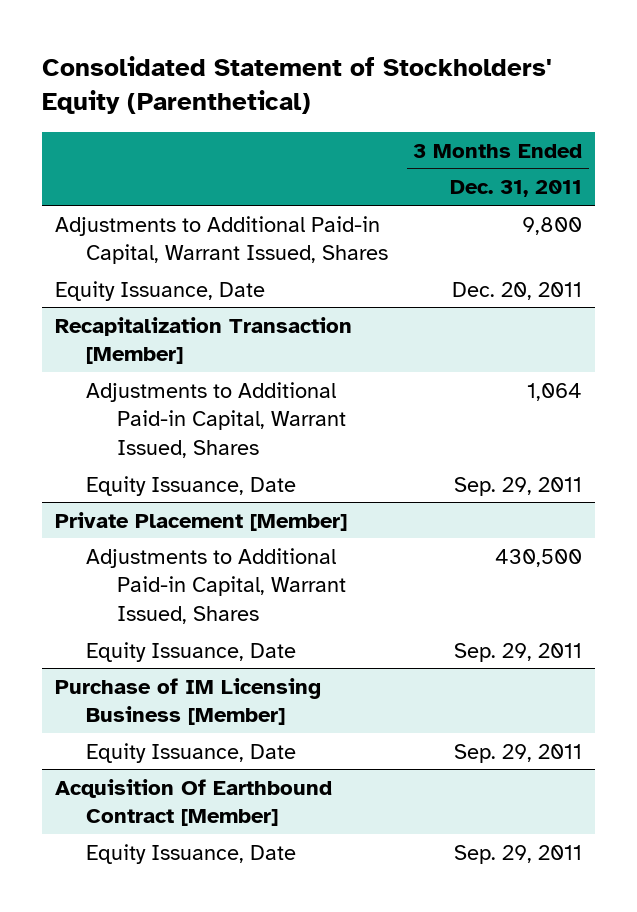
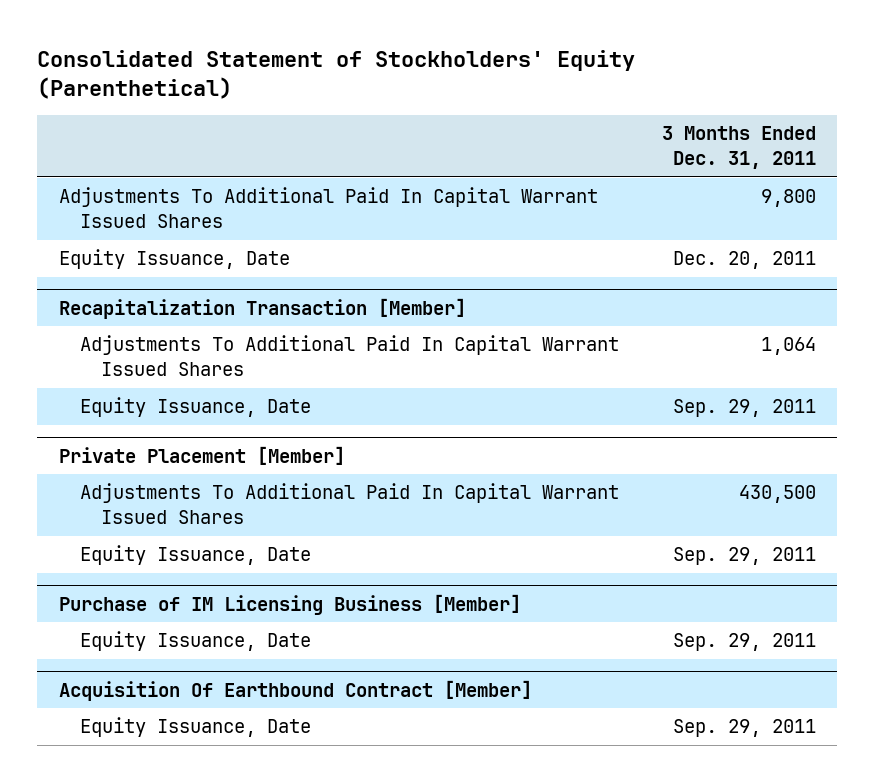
- Adjustments to Additional Paid-in Capital, Warrant Issued, Shares | 9,800
+ Adjustments To Additional Paid In Capital Warrant Issued Shares | 9,800
@ Recapitalization Transaction [Member]
- Adjustments to Additional Paid-in Capital, Warrant Issued, Shares | 1,064
+ Adjustments To Additional Paid In Capital Warrant Issued Shares | 1,064
@ Private Placement [Member]
- Adjustments to Additional Paid-in Capital, Warrant Issued, Shares | 430,500
+ Adjustments To Additional Paid In Capital Warrant Issued Shares | 430,500

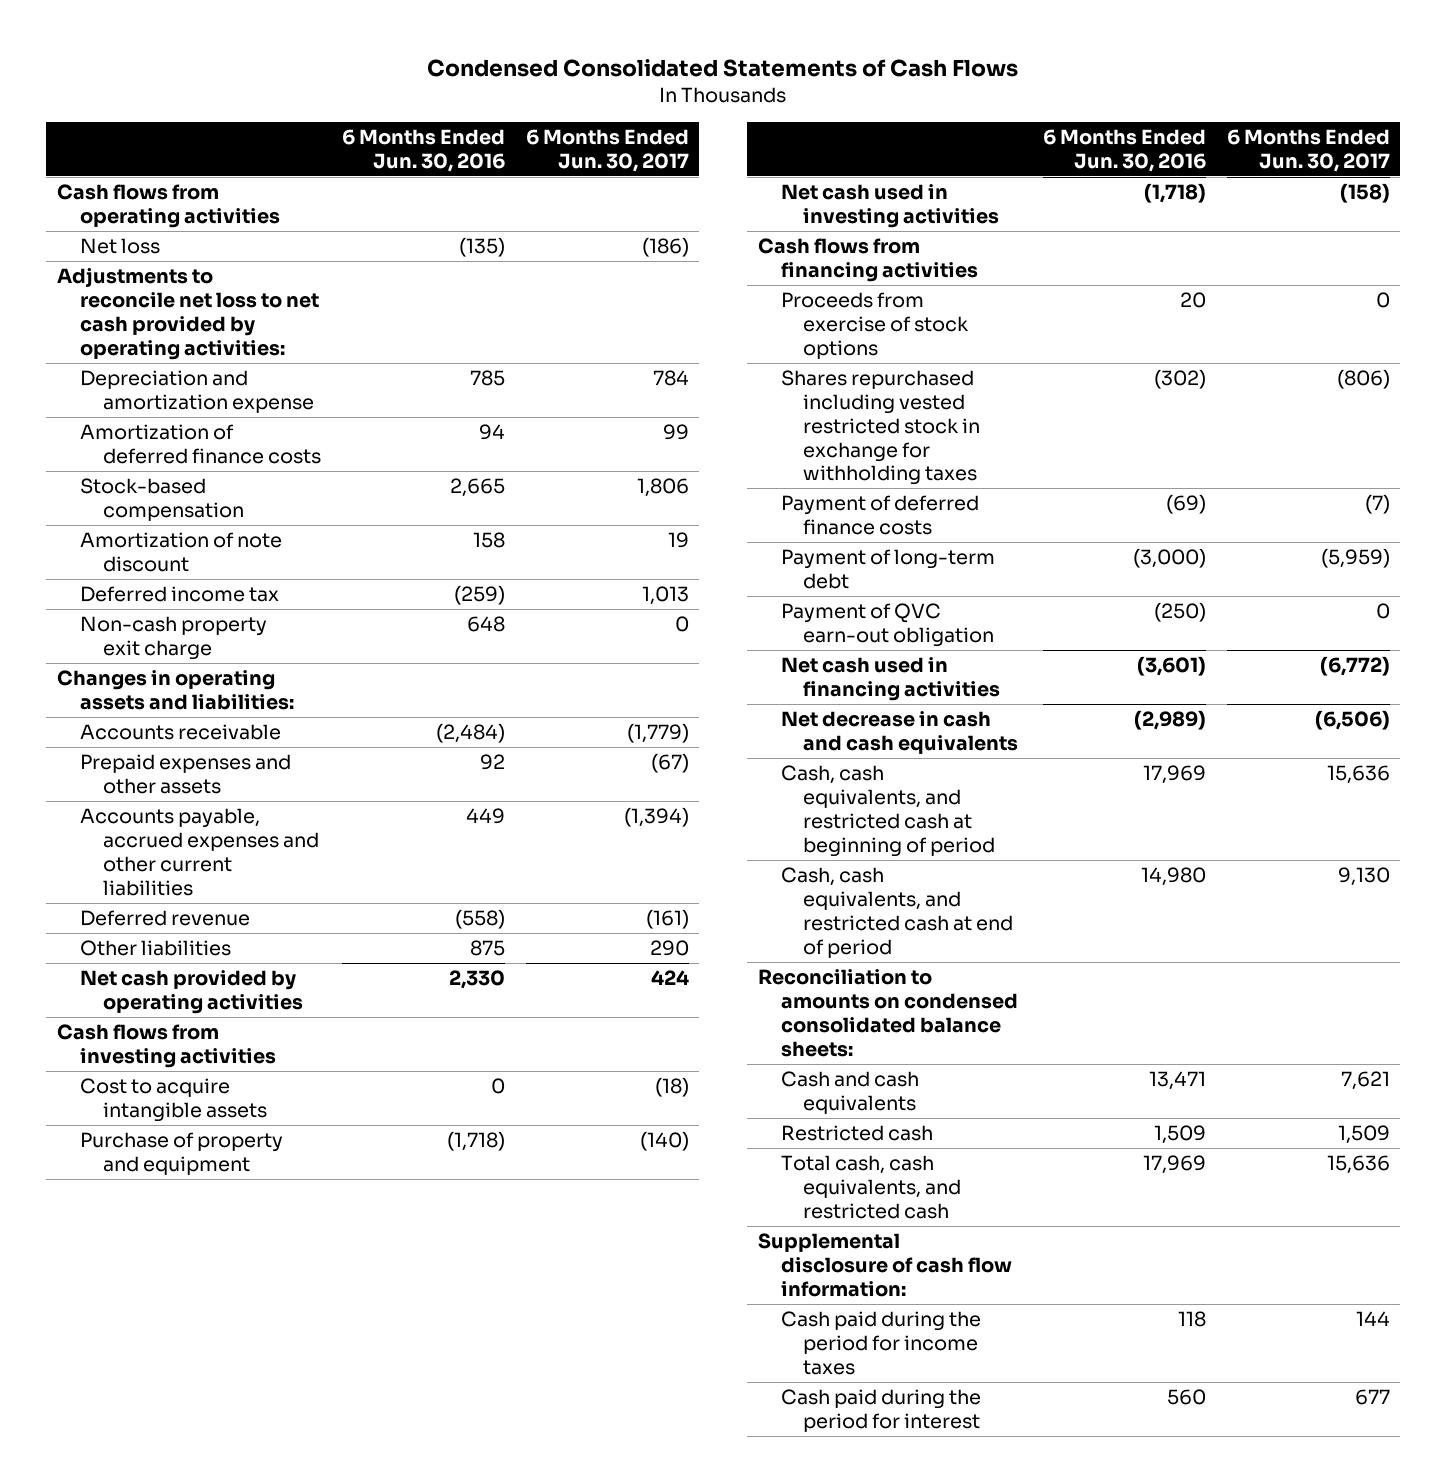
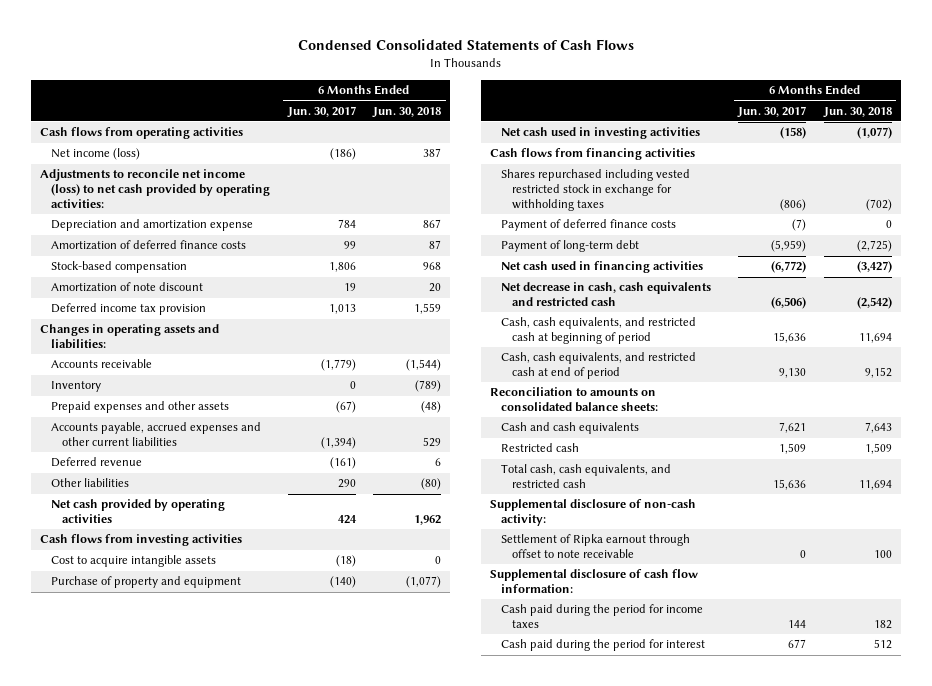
- | 6 Months Ended Jun. 30, 2016 | 6 Months Ended Jun. 30, 2017
+ | 6 Months Ended Jun. 30, 2017 | 6 Months Ended Jun. 30, 2018
- Net loss | (135) | (186)
- Adjustments to reconcile net loss to net cash provided by operating activities:
+ Net income (loss) | (186) | 387
+ Adjustments to reconcile net income (loss) to net cash provided by operating activities:
- Deferred income tax | (259) | 1,013
- Non-cash property exit charge | 648 | 0
+ Deferred income tax provision | 1,013 | 1,559
+ Inventory | 0 | (789)
- Proceeds from exercise of stock options | 20 | 0
- Payment of QVC earn-out obligation | (250) | 0
- Net decrease in cash and cash equivalents | (2,989) | (6,506)
+ Net decrease in cash, cash equivalents and restricted cash | (6,506) | (2,542)
- Reconciliation to amounts on condensed consolidated balance sheets:
+ Reconciliation to amounts on consolidated balance sheets:
+ Supplemental disclosure of non-cash activity:
+ Settlement of Ripka earnout through offset to note receivable | 0 | 100

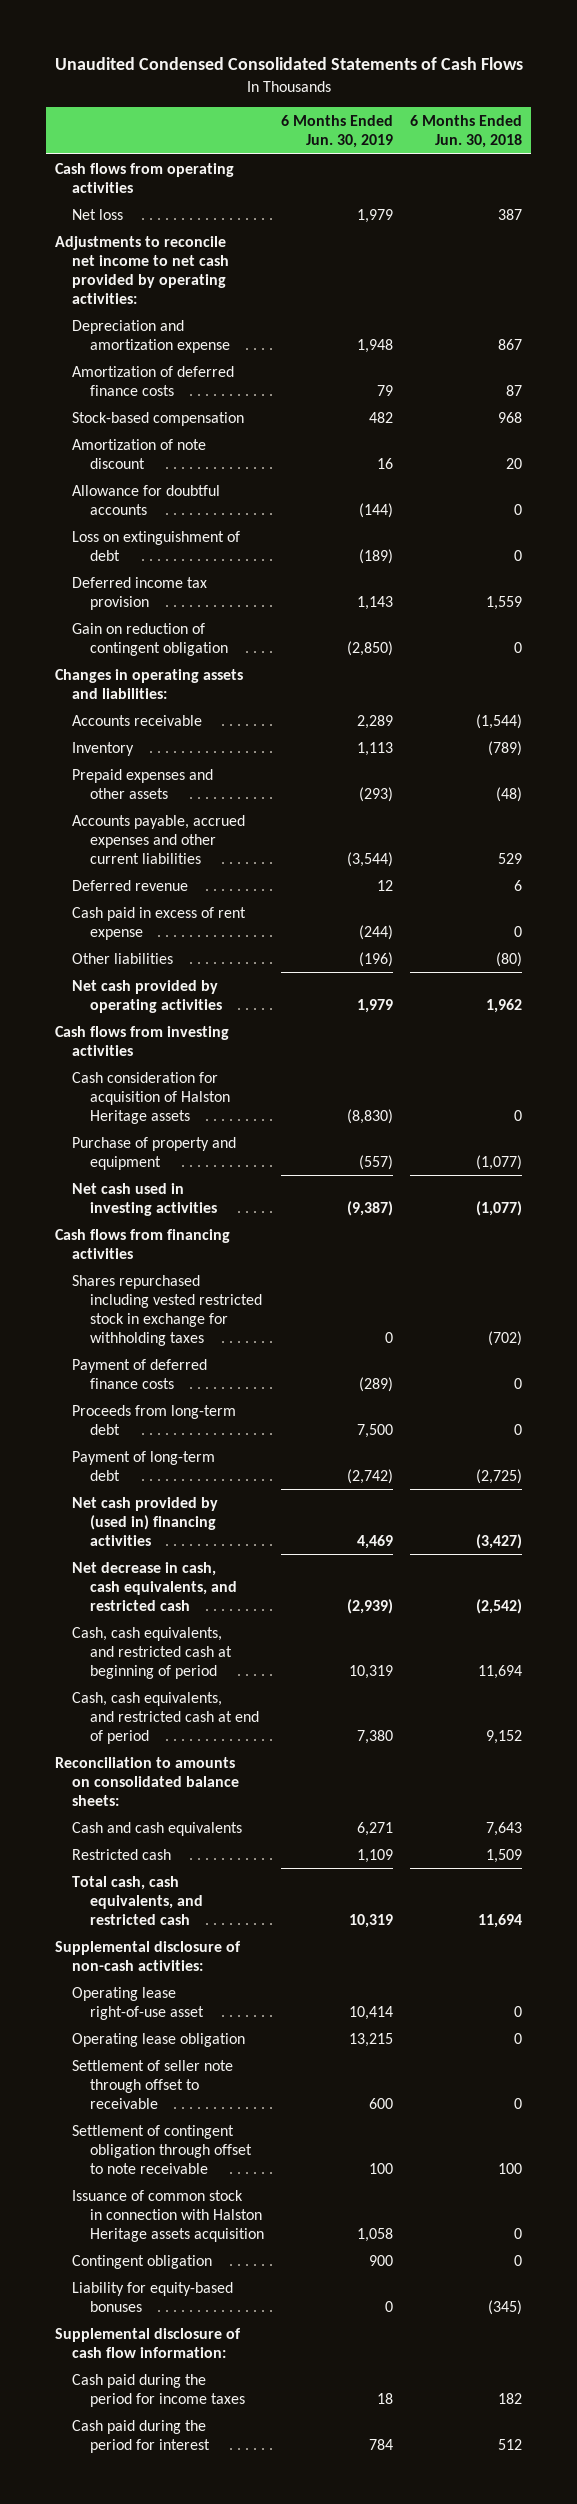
- Condensed Consolidated Statements of Cash Flows
+ Unaudited Condensed Consolidated Statements of Cash Flows
- | 6 Months Ended Jun. 30, 2017 | 6 Months Ended Jun. 30, 2018
+ | 6 Months Ended Jun. 30, 2019 | 6 Months Ended Jun. 30, 2018
- Net income (loss) | (186) | 387
- Adjustments to reconcile net income (loss) to net cash provided by operating activities:
+ Net loss | 1,979 | 387
+ Adjustments to reconcile net income to net cash provided by operating activities:
+ Allowance for doubtful accounts | (144) | 0
+ Loss on extinguishment of debt | (189) | 0
+ Gain on reduction of contingent obligation | (2,850) | 0
+ Cash paid in excess of rent expense | (244) | 0
- Cost to acquire intangible assets | (18) | 0
+ Cash consideration for acquisition of Halston Heritage assets | (8,830) | 0
+ Proceeds from long-term debt | 7,500 | 0
- Net cash used in financing activities | (6,772) | (3,427)
- Net decrease in cash, cash equivalents and restricted cash | (6,506) | (2,542)
+ Net cash provided by (used in) financing activities | 4,469 | (3,427)
+ Net decrease in cash, cash equivalents, and restricted cash | (2,939) | (2,542)
- Supplemental disclosure of non-cash activity:
- Settlement of Ripka earnout through offset to note receivable | 0 | 100
+ Supplemental disclosure of non-cash activities:
+ Operating lease right-of-use asset | 10,414 | 0
+ Operating lease obligation | 13,215 | 0
+ Settlement of seller note through offset to receivable | 600 | 0
+ Settlement of contingent obligation through offset to note receivable | 100 | 100
+ Issuance of common stock in connection with Halston Heritage assets acquisition | 1,058 | 0
+ Contingent obligation | 900 | 0
+ Liability for equity-based bonuses | 0 | (345)

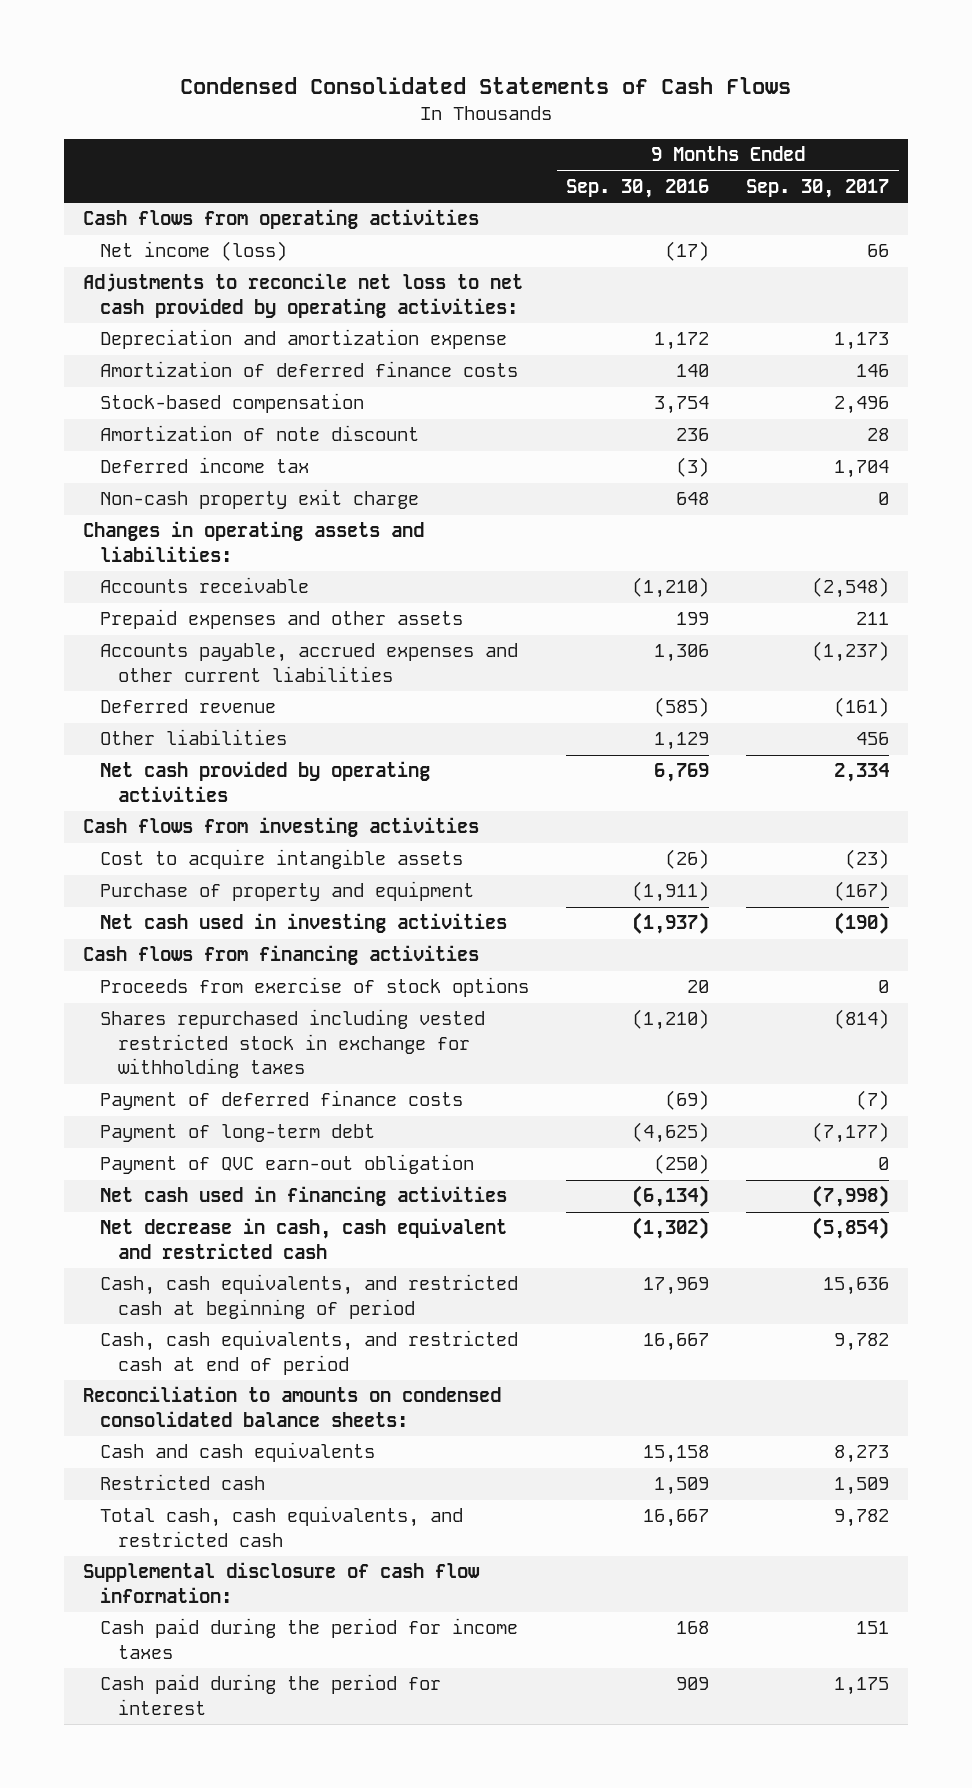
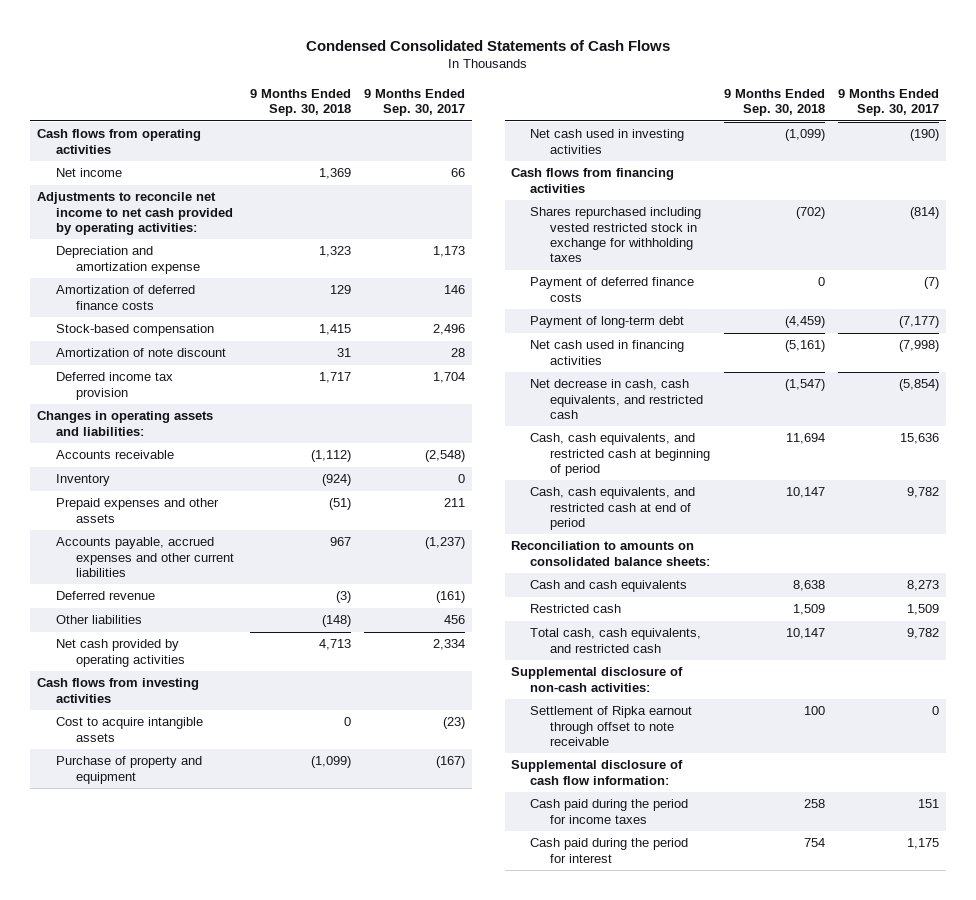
- | 9 Months Ended Sep. 30, 2016 | 9 Months Ended Sep. 30, 2017
+ | 9 Months Ended Sep. 30, 2018 | 9 Months Ended Sep. 30, 2017
- Net income (loss) | (17) | 66
- Adjustments to reconcile net loss to net cash provided by operating activities:
+ Net income | 1,369 | 66
+ Adjustments to reconcile net income to net cash provided by operating activities:
- Deferred income tax | (3) | 1,704
- Non-cash property exit charge | 648 | 0
+ Deferred income tax provision | 1,717 | 1,704
+ Inventory | (924) | 0
- Proceeds from exercise of stock options | 20 | 0
- Payment of QVC earn-out obligation | (250) | 0
- Net decrease in cash, cash equivalent and restricted cash | (1,302) | (5,854)
+ Net decrease in cash, cash equivalents, and restricted cash | (1,547) | (5,854)
- Reconciliation to amounts on condensed consolidated balance sheets:
+ Reconciliation to amounts on consolidated balance sheets:
+ Supplemental disclosure of non-cash activities:
+ Settlement of Ripka earnout through offset to note receivable | 100 | 0

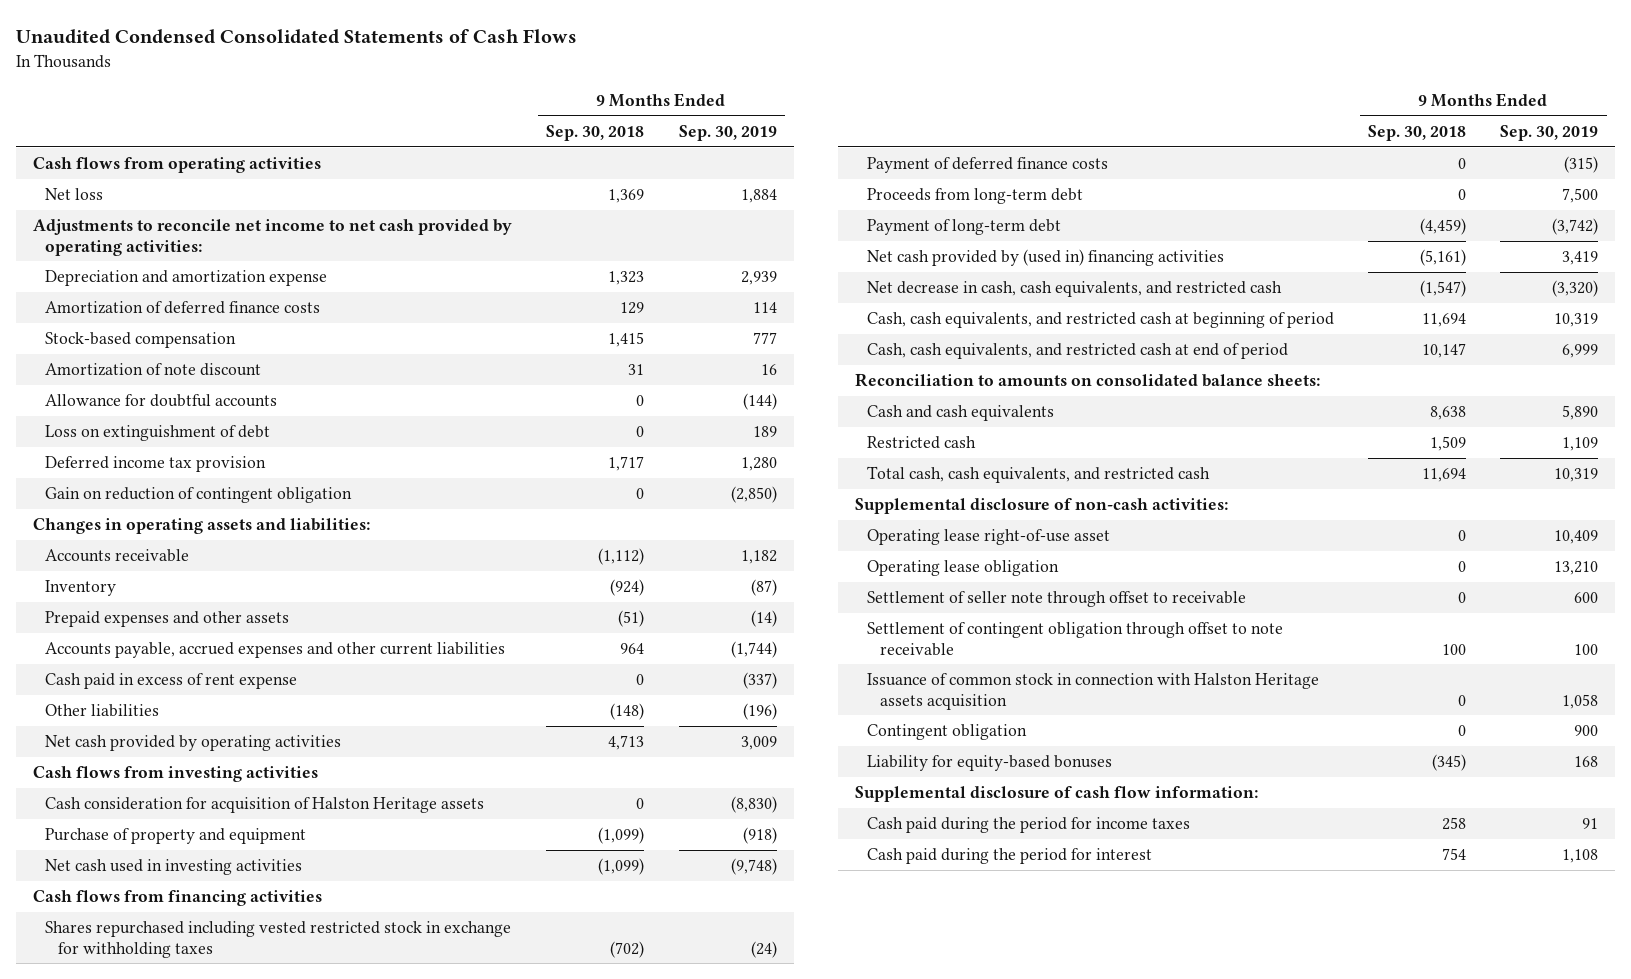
- Condensed Consolidated Statements of Cash Flows
+ Unaudited Condensed Consolidated Statements of Cash Flows
- | 9 Months Ended Sep. 30, 2018 | 9 Months Ended Sep. 30, 2017
+ | 9 Months Ended Sep. 30, 2018 | 9 Months Ended Sep. 30, 2019
- Net income | 1,369 | 66
+ Net loss | 1,369 | 1,884
+ Allowance for doubtful accounts | 0 | (144)
+ Loss on extinguishment of debt | 0 | 189
+ Gain on reduction of contingent obligation | 0 | (2,850)
- Accounts payable, accrued expenses and other current liabilities | 967 | (1,237)
- Deferred revenue | (3) | (161)
+ Accounts payable, accrued expenses and other current liabilities | 964 | (1,744)
+ Cash paid in excess of rent expense | 0 | (337)
- Cost to acquire intangible assets | 0 | (23)
+ Cash consideration for acquisition of Halston Heritage assets | 0 | (8,830)
+ Proceeds from long-term debt | 0 | 7,500
- Net cash used in financing activities | (5,161) | (7,998)
+ Net cash provided by (used in) financing activities | (5,161) | 3,419
- Total cash, cash equivalents, and restricted cash | 10,147 | 9,782
+ Total cash, cash equivalents, and restricted cash | 11,694 | 10,319
- Settlement of Ripka earnout through offset to note receivable | 100 | 0
+ Operating lease right-of-use asset | 0 | 10,409
+ Operating lease obligation | 0 | 13,210
+ Settlement of seller note through offset to receivable | 0 | 600
+ Settlement of contingent obligation through offset to note receivable | 100 | 100
+ Issuance of common stock in connection with Halston Heritage assets acquisition | 0 | 1,058
+ Contingent obligation | 0 | 900
+ Liability for equity-based bonuses | (345) | 168

